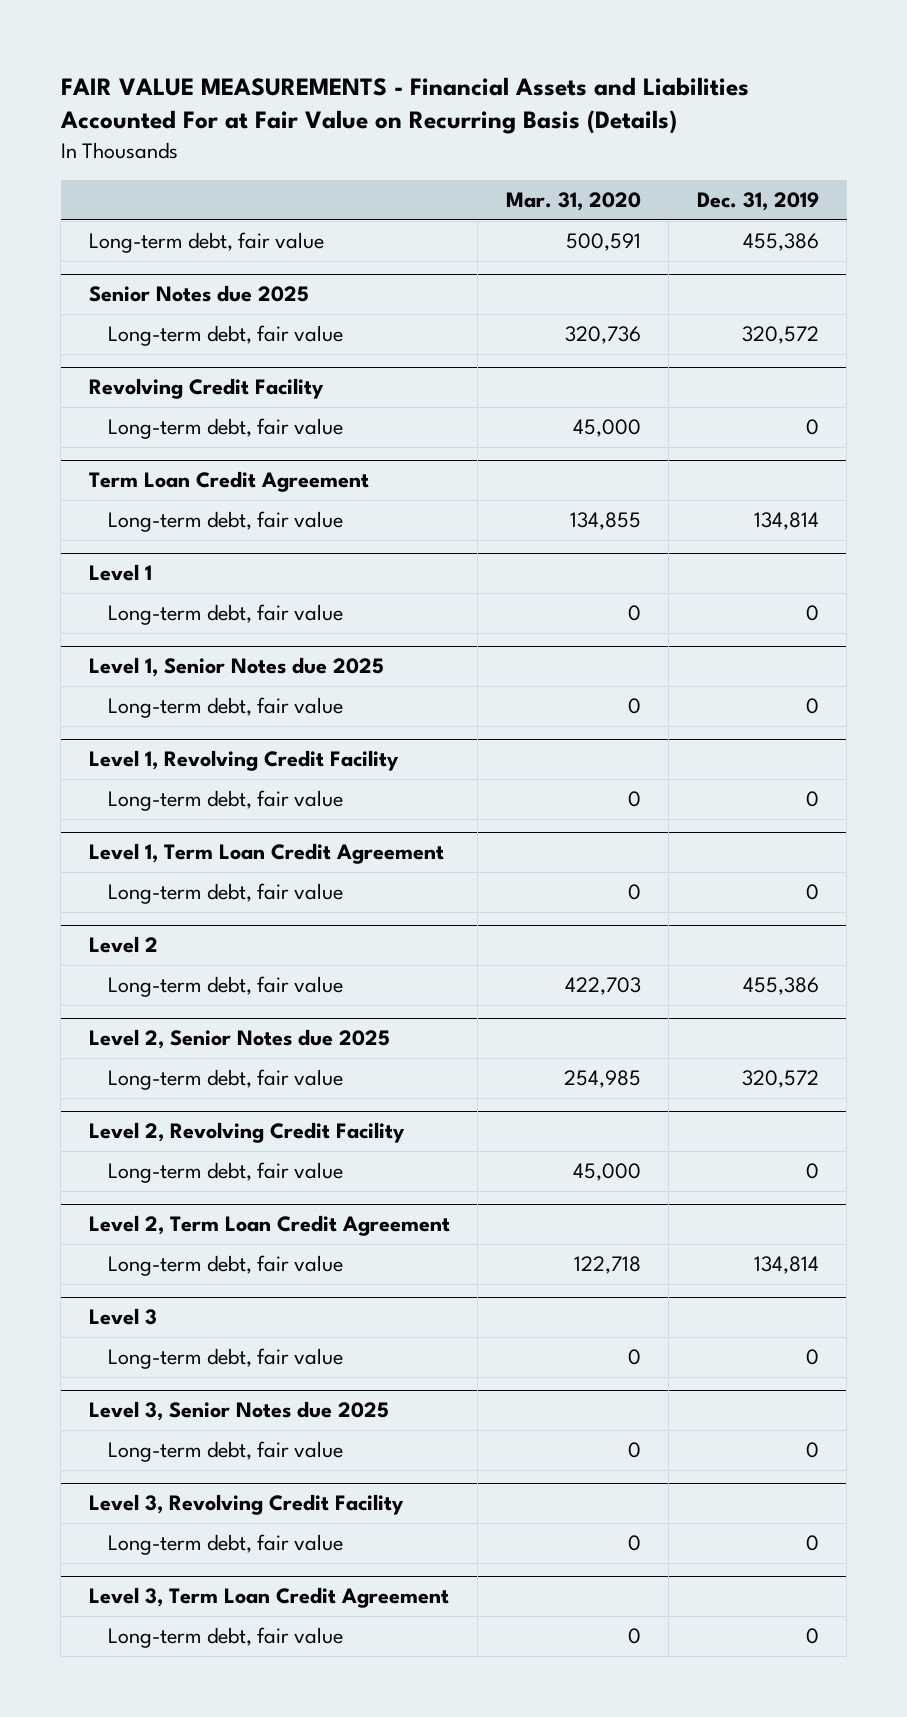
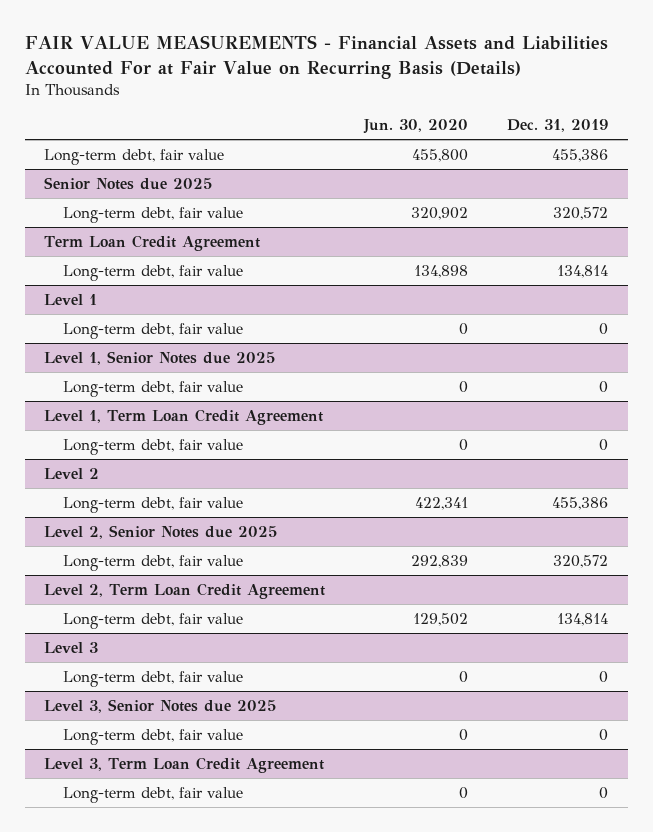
- | Mar. 31, 2020 | Dec. 31, 2019
+ | Jun. 30, 2020 | Dec. 31, 2019
- Revolving Credit Facility
- Long-term debt, fair value | 45,000 | 0
- Level 1, Revolving Credit Facility
- Long-term debt, fair value | 0 | 0
- Level 2, Revolving Credit Facility
- Long-term debt, fair value | 45,000 | 0
- Level 3, Revolving Credit Facility
- Long-term debt, fair value | 0 | 0

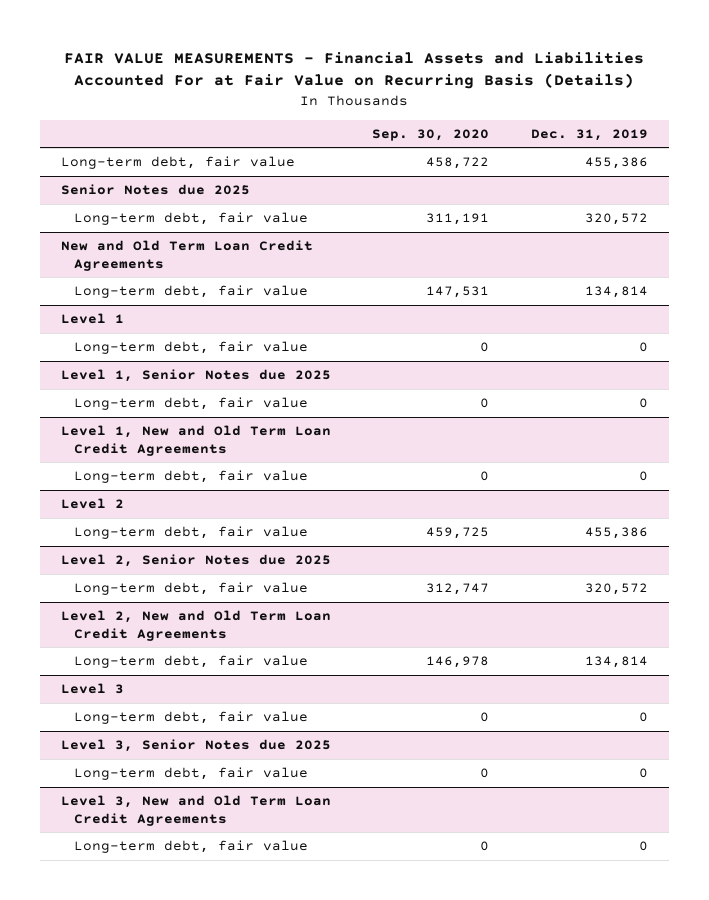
- | Jun. 30, 2020 | Dec. 31, 2019
+ | Sep. 30, 2020 | Dec. 31, 2019
- Term Loan Credit Agreement
+ New and Old Term Loan Credit Agreements
- Level 1, Term Loan Credit Agreement
+ Level 1, New and Old Term Loan Credit Agreements
- Level 2, Term Loan Credit Agreement
+ Level 2, New and Old Term Loan Credit Agreements
- Level 3, Term Loan Credit Agreement
+ Level 3, New and Old Term Loan Credit Agreements

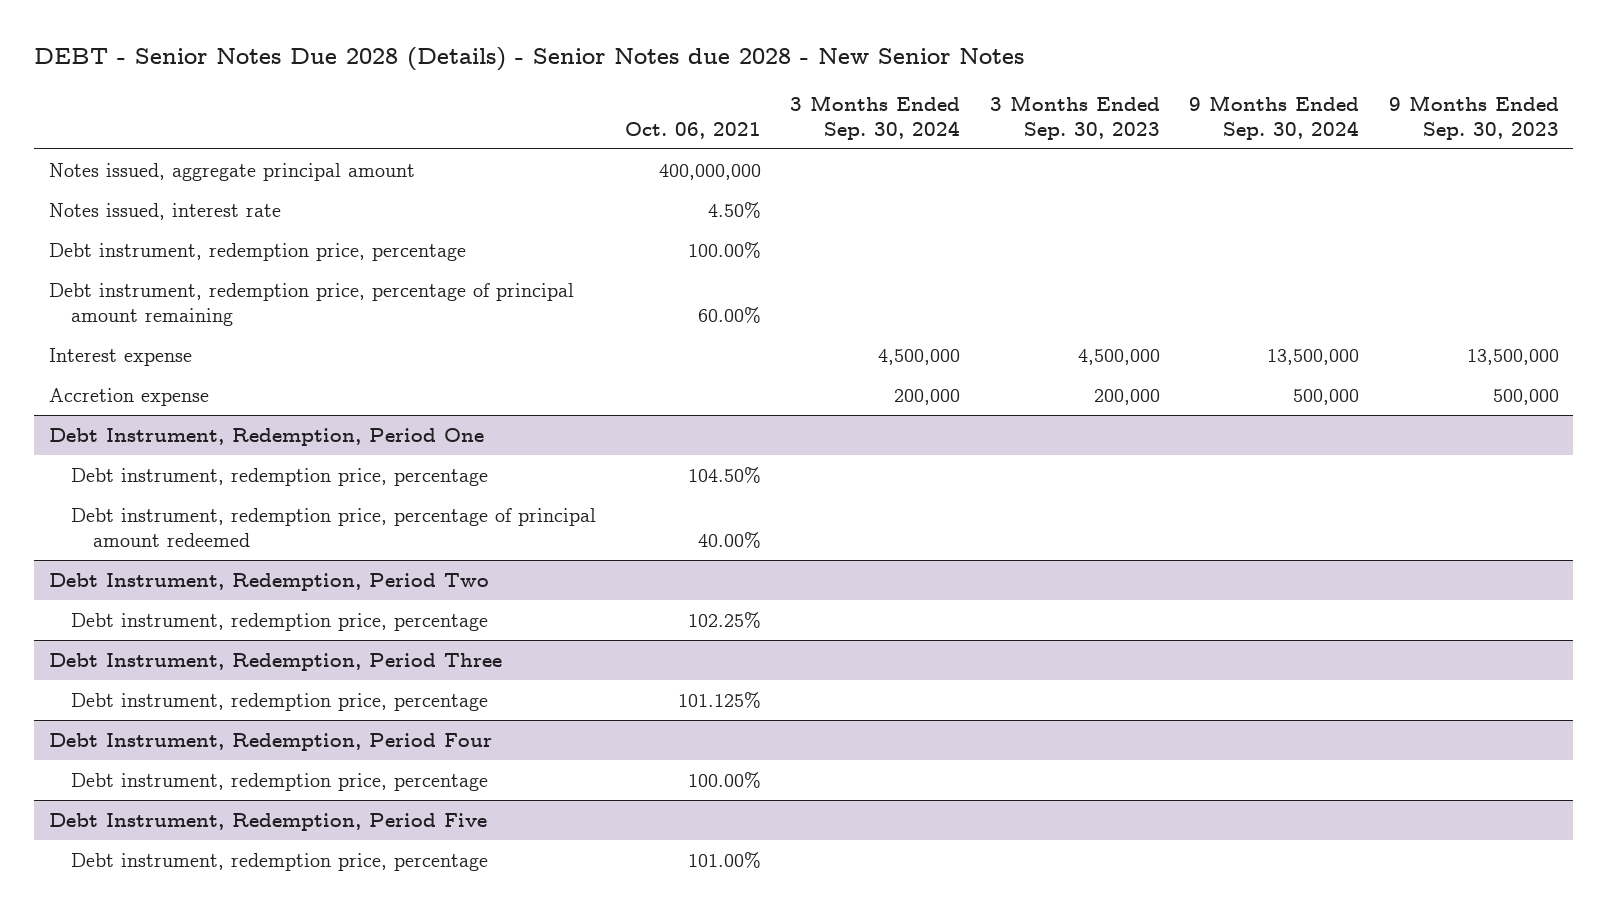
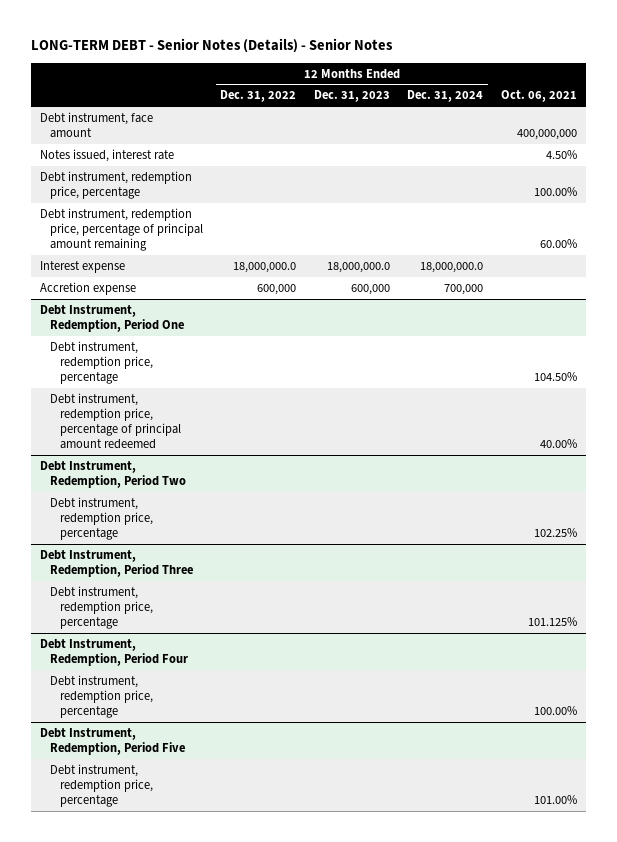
- DEBT - Senior Notes Due 2028 (Details) - Senior Notes due 2028 - New Senior Notes
+ LONG-TERM DEBT - Senior Notes (Details) - Senior Notes
- | Oct. 06, 2021 | 3 Months Ended Sep. 30, 2024 | 3 Months Ended Sep. 30, 2023 | 9 Months Ended Sep. 30, 2024 | 9 Months Ended Sep. 30, 2023
+ | 12 Months Ended Dec. 31, 2022 | 12 Months Ended Dec. 31, 2023 | 12 Months Ended Dec. 31, 2024 | Oct. 06, 2021
- Notes issued, aggregate principal amount | 400,000,000 | | | |
+ Debt instrument, face amount | | | | 400,000,000

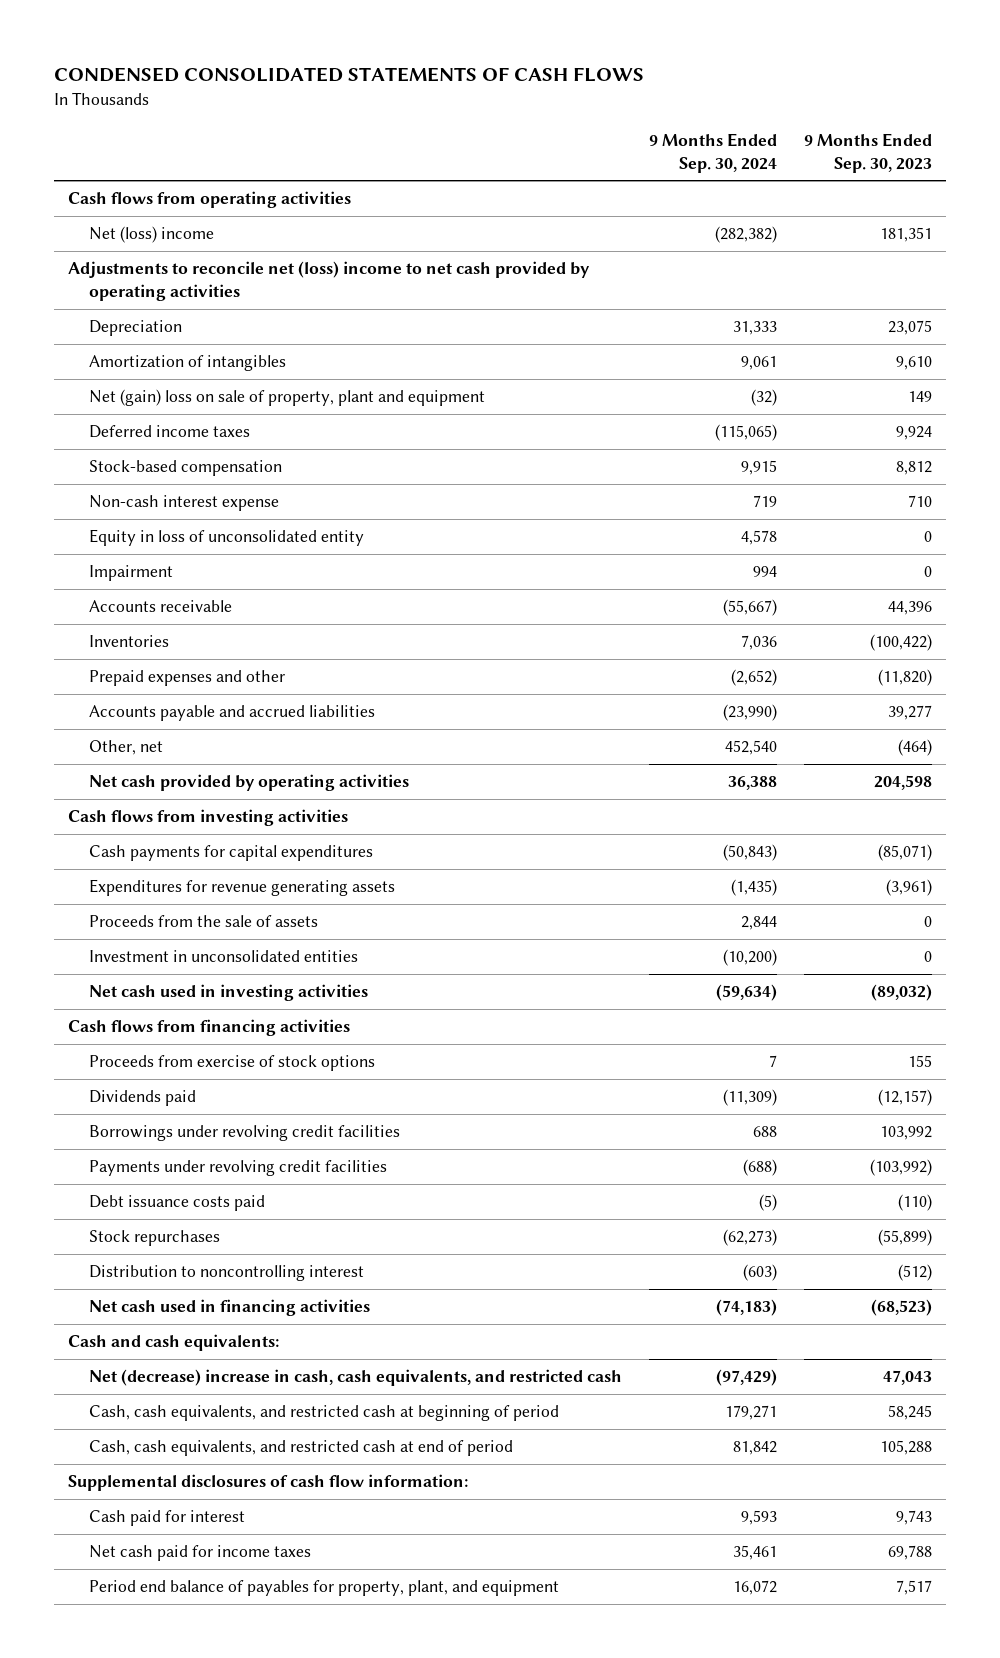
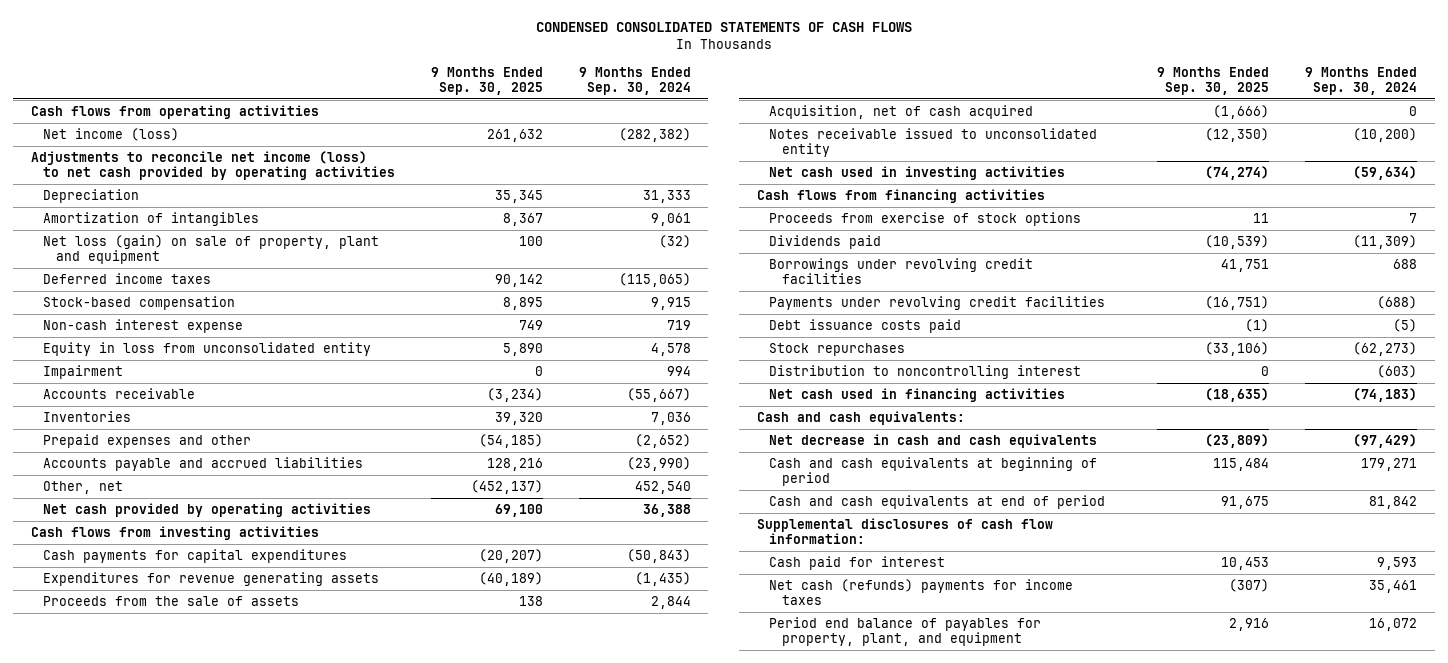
- | 9 Months Ended Sep. 30, 2024 | 9 Months Ended Sep. 30, 2023
+ | 9 Months Ended Sep. 30, 2025 | 9 Months Ended Sep. 30, 2024
- Net (loss) income | (282,382) | 181,351
- Adjustments to reconcile net (loss) income to net cash provided by operating activities
+ Net income (loss) | 261,632 | (282,382)
+ Adjustments to reconcile net income (loss) to net cash provided by operating activities
- Net (gain) loss on sale of property, plant and equipment | (32) | 149
+ Net loss (gain) on sale of property, plant and equipment | 100 | (32)
- Equity in loss of unconsolidated entity | 4,578 | 0
+ Equity in loss from unconsolidated entity | 5,890 | 4,578
- Investment in unconsolidated entities | (10,200) | 0
+ Acquisition, net of cash acquired | (1,666) | 0
+ Notes receivable issued to unconsolidated entity | (12,350) | (10,200)
- Net (decrease) increase in cash, cash equivalents, and restricted cash | (97,429) | 47,043
- Cash, cash equivalents, and restricted cash at beginning of period | 179,271 | 58,245
- Cash, cash equivalents, and restricted cash at end of period | 81,842 | 105,288
+ Net decrease in cash and cash equivalents | (23,809) | (97,429)
+ Cash and cash equivalents at beginning of period | 115,484 | 179,271
+ Cash and cash equivalents at end of period | 91,675 | 81,842
- Net cash paid for income taxes | 35,461 | 69,788
+ Net cash (refunds) payments for income taxes | (307) | 35,461

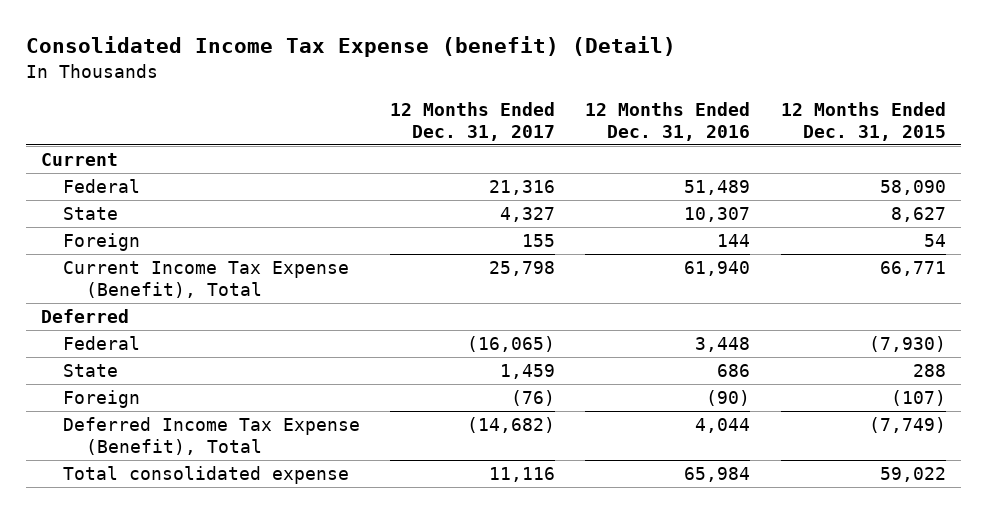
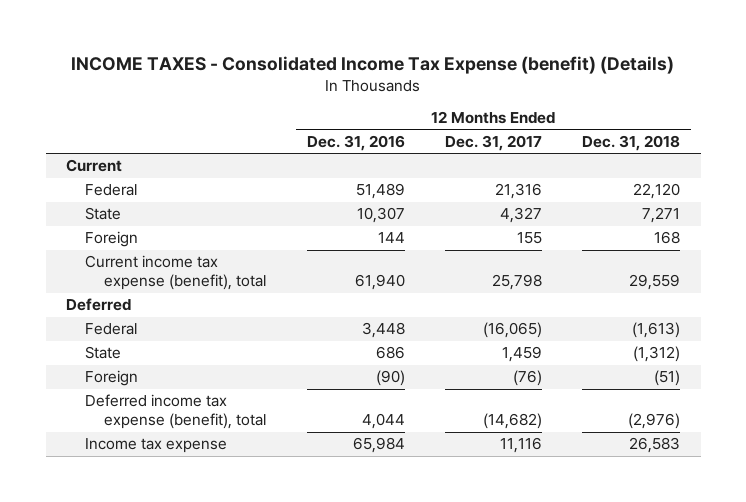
- Consolidated Income Tax Expense (benefit) (Detail)
+ INCOME TAXES - Consolidated Income Tax Expense (benefit) (Details)
- | 12 Months Ended Dec. 31, 2017 | 12 Months Ended Dec. 31, 2016 | 12 Months Ended Dec. 31, 2015
+ | 12 Months Ended Dec. 31, 2016 | 12 Months Ended Dec. 31, 2017 | 12 Months Ended Dec. 31, 2018
- Current Income Tax Expense (Benefit), Total | 25,798 | 61,940 | 66,771
+ Current income tax expense (benefit), total | 61,940 | 25,798 | 29,559
- Deferred Income Tax Expense (Benefit), Total | (14,682) | 4,044 | (7,749)
- Total consolidated expense | 11,116 | 65,984 | 59,022
+ Deferred income tax expense (benefit), total | 4,044 | (14,682) | (2,976)
+ Income tax expense | 65,984 | 11,116 | 26,583

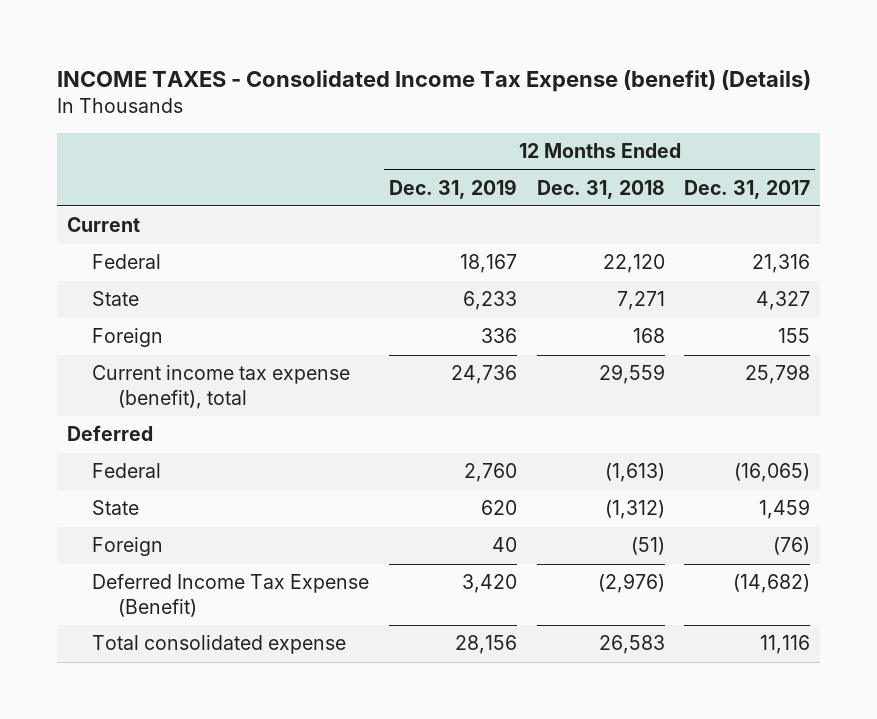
- | 12 Months Ended Dec. 31, 2016 | 12 Months Ended Dec. 31, 2017 | 12 Months Ended Dec. 31, 2018
+ | 12 Months Ended Dec. 31, 2019 | 12 Months Ended Dec. 31, 2018 | 12 Months Ended Dec. 31, 2017
- Deferred income tax expense (benefit), total | 4,044 | (14,682) | (2,976)
- Income tax expense | 65,984 | 11,116 | 26,583
+ Deferred Income Tax Expense (Benefit) | 3,420 | (2,976) | (14,682)
+ Total consolidated expense | 28,156 | 26,583 | 11,116

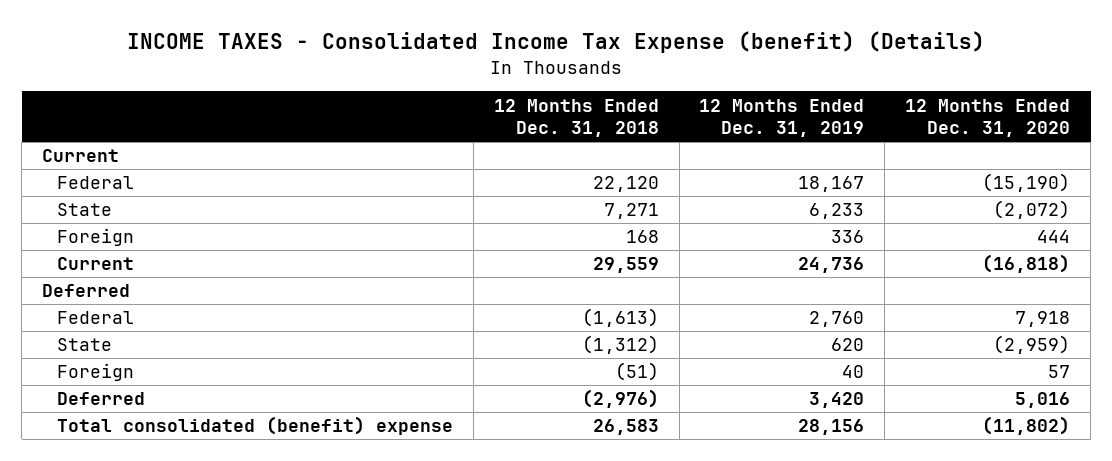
- | 12 Months Ended Dec. 31, 2019 | 12 Months Ended Dec. 31, 2018 | 12 Months Ended Dec. 31, 2017
+ | 12 Months Ended Dec. 31, 2018 | 12 Months Ended Dec. 31, 2019 | 12 Months Ended Dec. 31, 2020
- Current income tax expense (benefit), total | 24,736 | 29,559 | 25,798
+ Current | 29,559 | 24,736 | (16,818)
- Deferred Income Tax Expense (Benefit) | 3,420 | (2,976) | (14,682)
- Total consolidated expense | 28,156 | 26,583 | 11,116
+ Deferred | (2,976) | 3,420 | 5,016
+ Total consolidated (benefit) expense | 26,583 | 28,156 | (11,802)

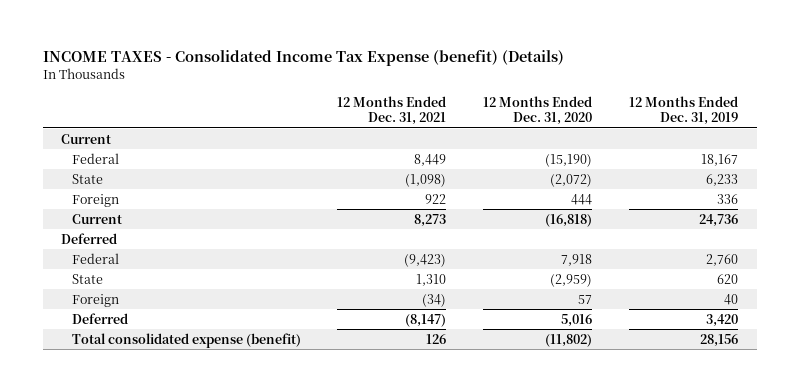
- | 12 Months Ended Dec. 31, 2018 | 12 Months Ended Dec. 31, 2019 | 12 Months Ended Dec. 31, 2020
+ | 12 Months Ended Dec. 31, 2021 | 12 Months Ended Dec. 31, 2020 | 12 Months Ended Dec. 31, 2019
- Total consolidated (benefit) expense | 26,583 | 28,156 | (11,802)
+ Total consolidated expense (benefit) | 126 | (11,802) | 28,156

